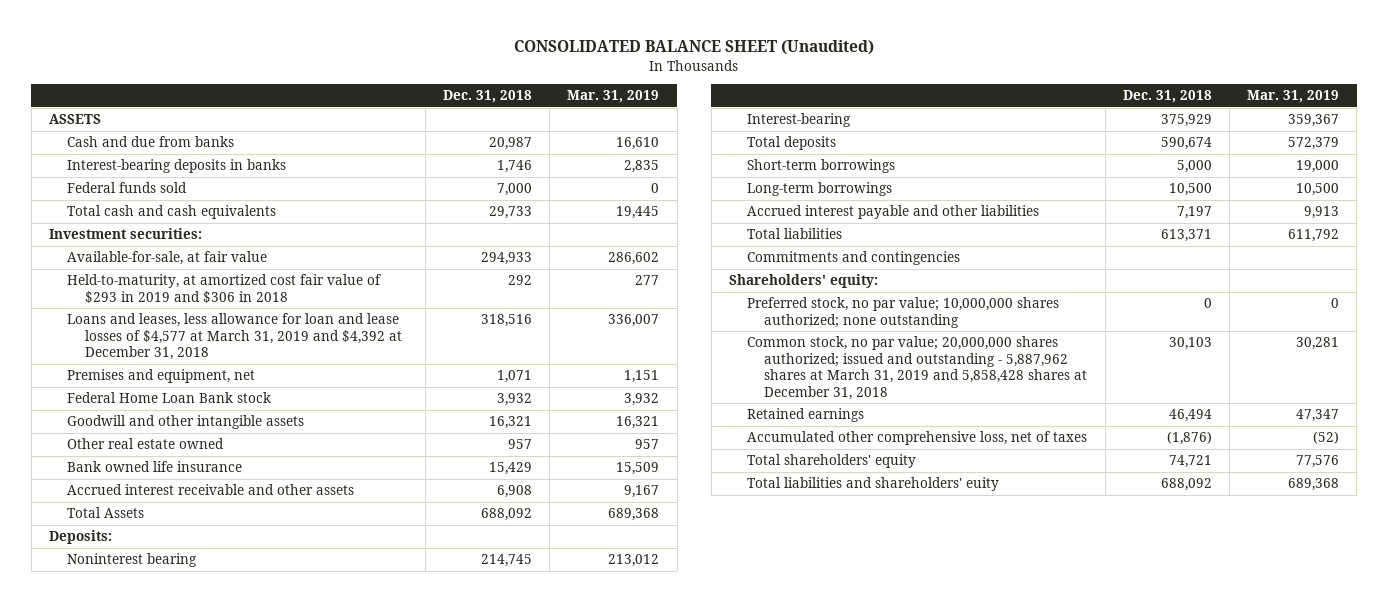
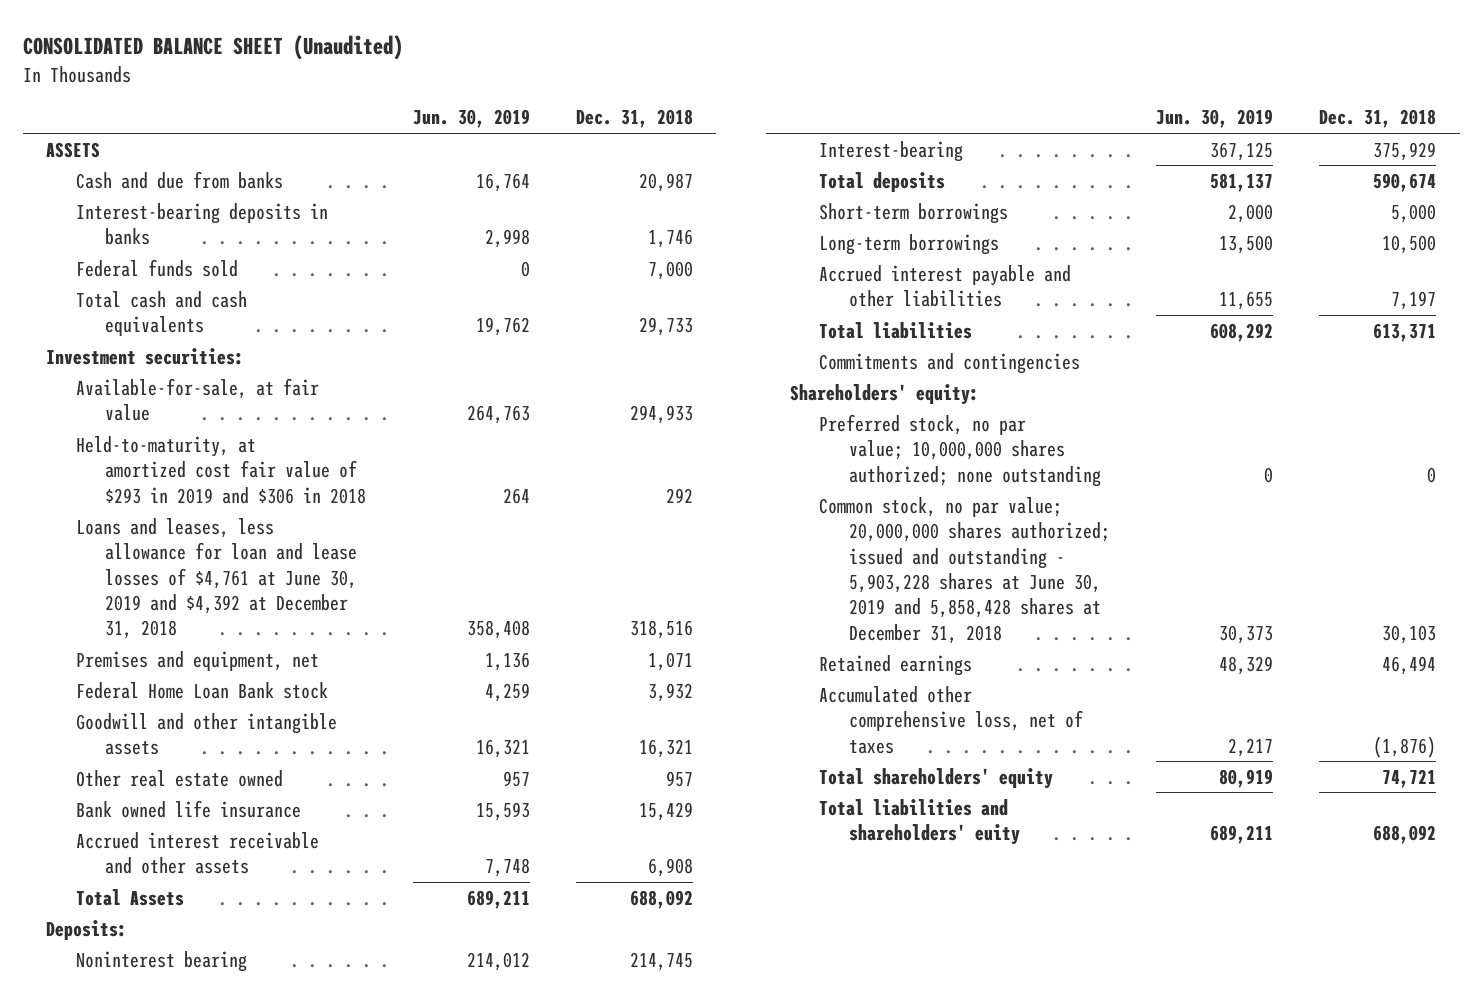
- | Dec. 31, 2018 | Mar. 31, 2019
+ | Jun. 30, 2019 | Dec. 31, 2018
- Loans and leases, less allowance for loan and lease losses of $4,577 at March 31, 2019 and $4,392 at December 31, 2018 | 318,516 | 336,007
+ Loans and leases, less allowance for loan and lease losses of $4,761 at June 30, 2019 and $4,392 at December 31, 2018 | 358,408 | 318,516
- Common stock, no par value; 20,000,000 shares authorized; issued and outstanding - 5,887,962 shares at March 31, 2019 and 5,858,428 shares at December 31, 2018 | 30,103 | 30,281
+ Common stock, no par value; 20,000,000 shares authorized; issued and outstanding - 5,903,228 shares at June 30, 2019 and 5,858,428 shares at December 31, 2018 | 30,373 | 30,103

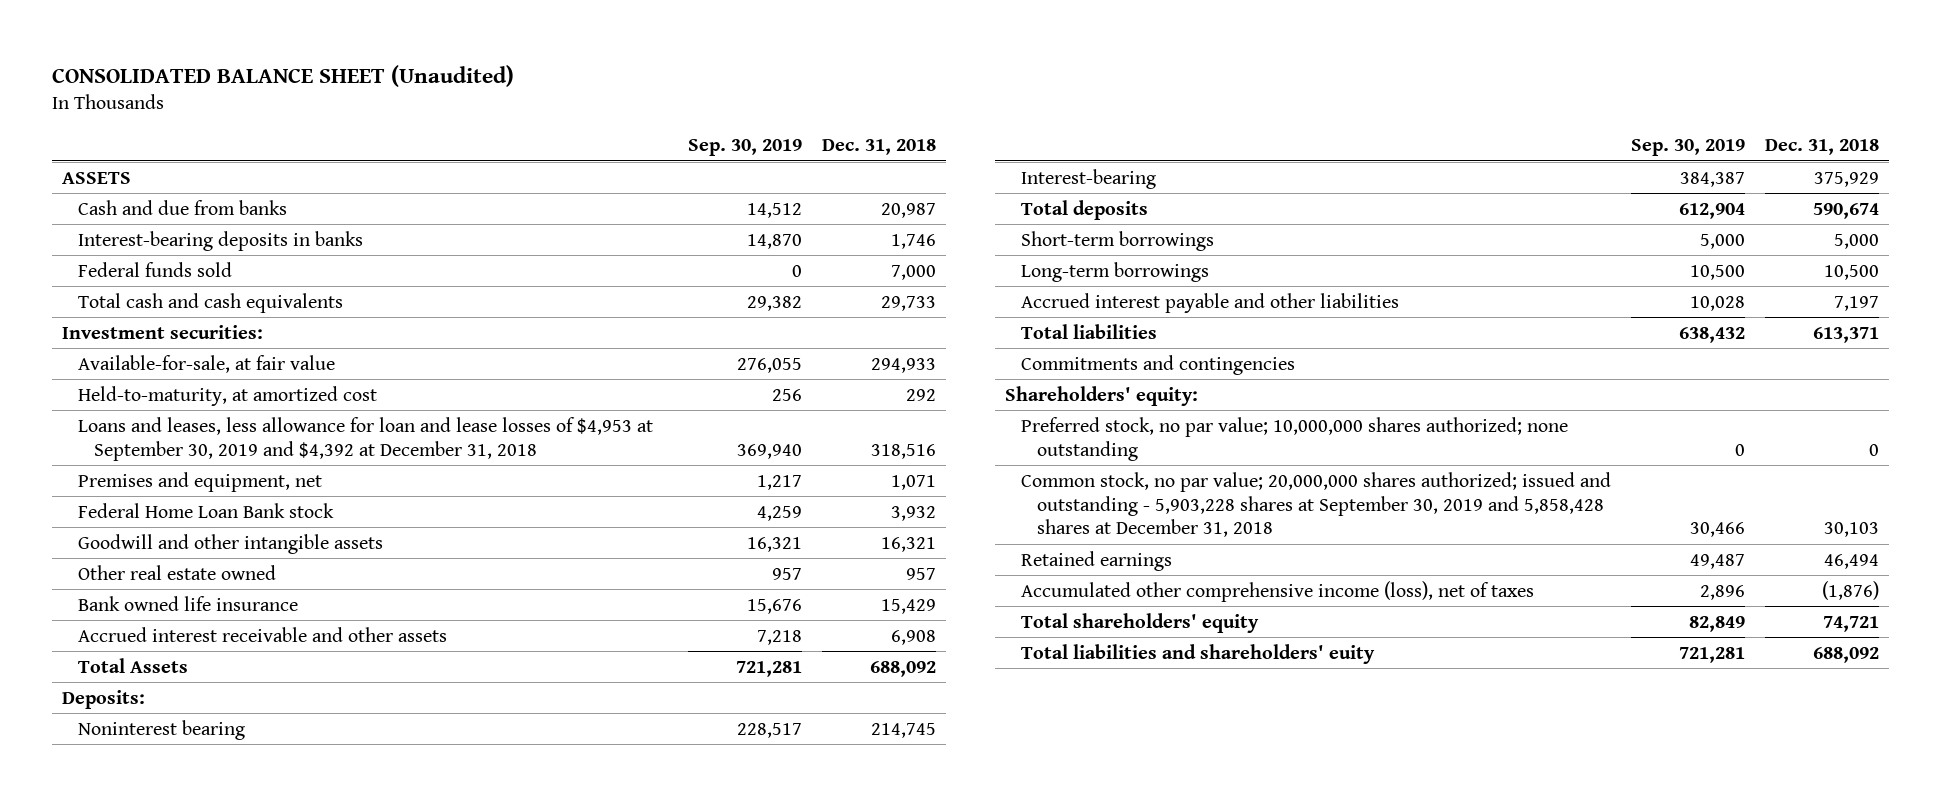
- | Jun. 30, 2019 | Dec. 31, 2018
+ | Sep. 30, 2019 | Dec. 31, 2018
- Held-to-maturity, at amortized cost fair value of $293 in 2019 and $306 in 2018 | 264 | 292
- Loans and leases, less allowance for loan and lease losses of $4,761 at June 30, 2019 and $4,392 at December 31, 2018 | 358,408 | 318,516
+ Held-to-maturity, at amortized cost | 256 | 292
+ Loans and leases, less allowance for loan and lease losses of $4,953 at September 30, 2019 and $4,392 at December 31, 2018 | 369,940 | 318,516
- Common stock, no par value; 20,000,000 shares authorized; issued and outstanding - 5,903,228 shares at June 30, 2019 and 5,858,428 shares at December 31, 2018 | 30,373 | 30,103
+ Common stock, no par value; 20,000,000 shares authorized; issued and outstanding - 5,903,228 shares at September 30, 2019 and 5,858,428 shares at December 31, 2018 | 30,466 | 30,103
- Accumulated other comprehensive loss, net of taxes | 2,217 | (1,876)
+ Accumulated other comprehensive income (loss), net of taxes | 2,896 | (1,876)

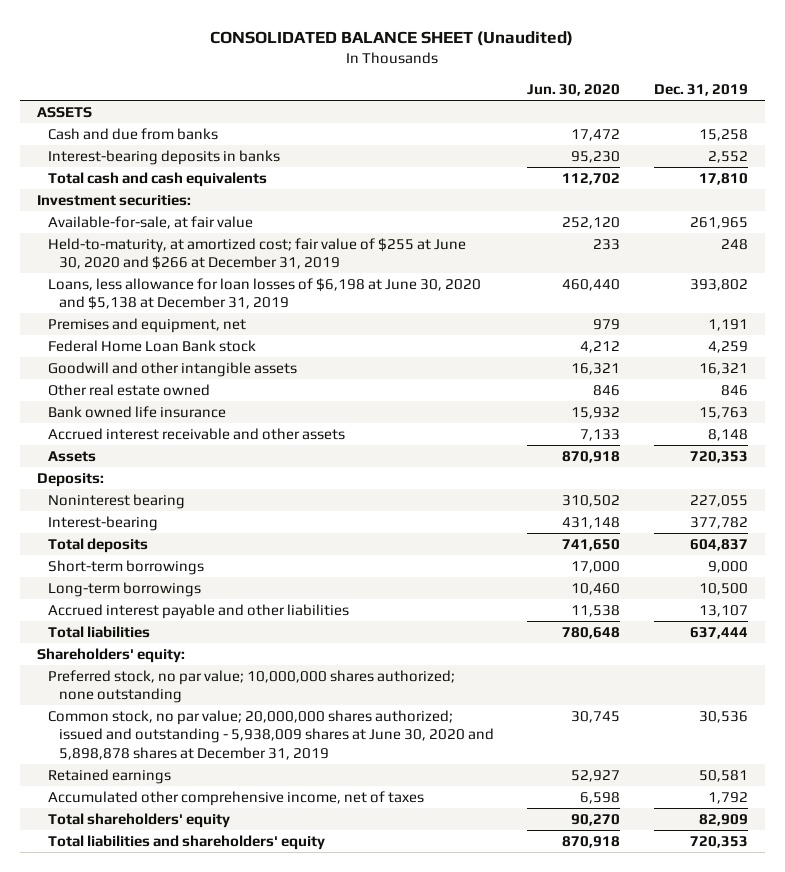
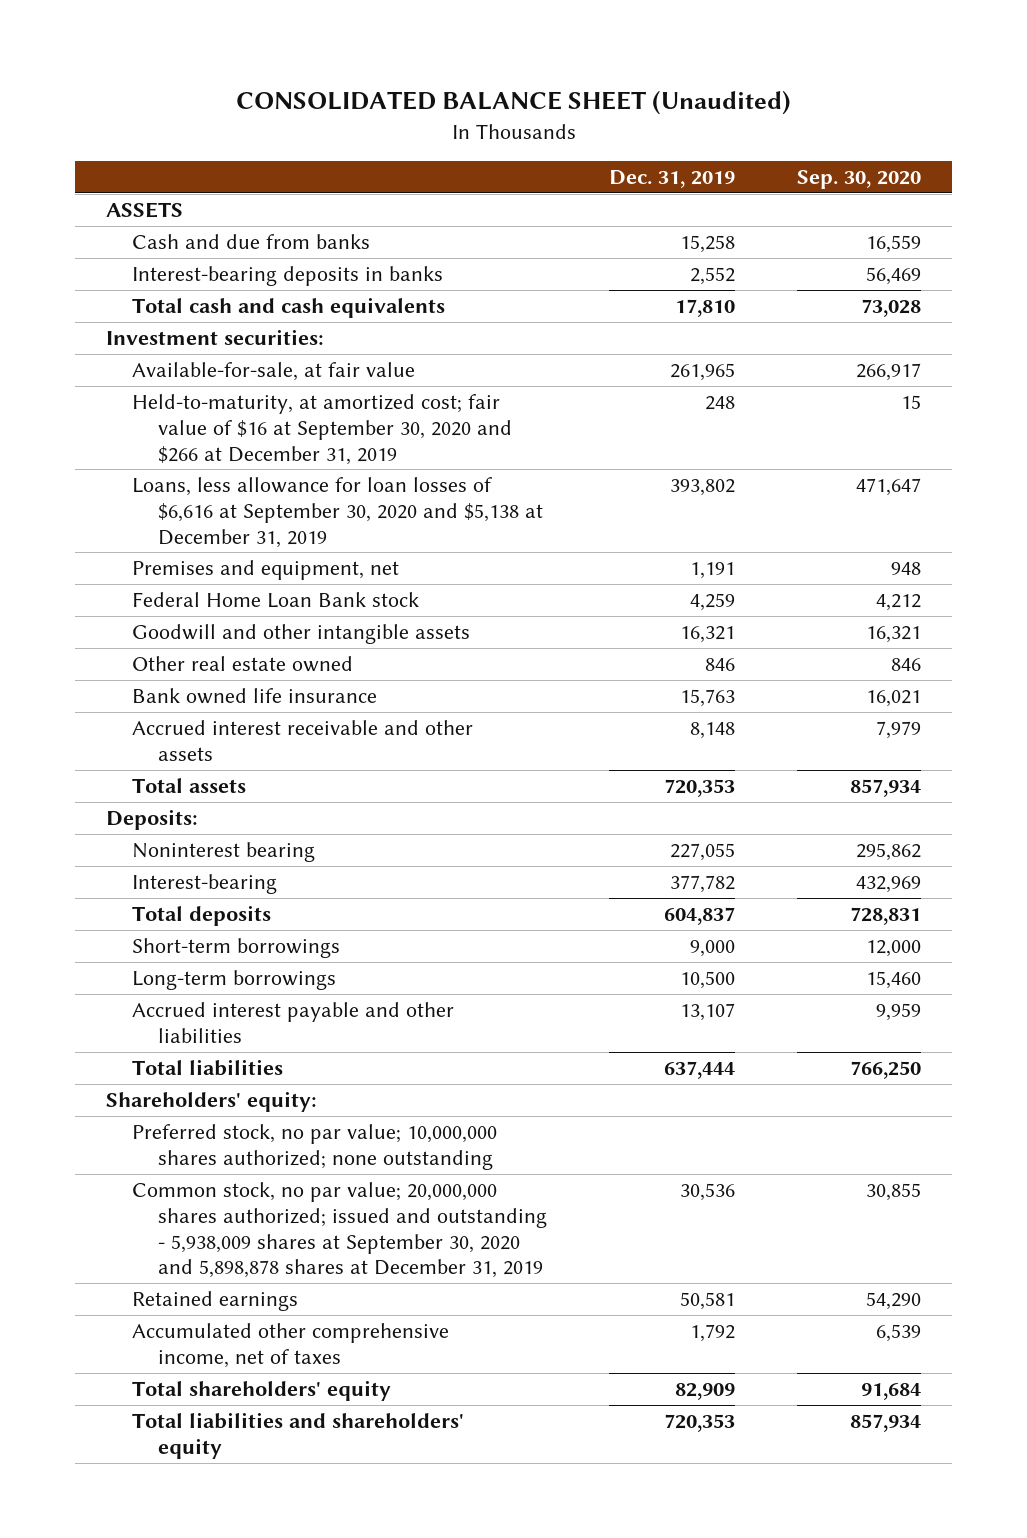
- | Jun. 30, 2020 | Dec. 31, 2019
+ | Dec. 31, 2019 | Sep. 30, 2020
- Held-to-maturity, at amortized cost; fair value of $255 at June 30, 2020 and $266 at December 31, 2019 | 233 | 248
- Loans, less allowance for loan losses of $6,198 at June 30, 2020 and $5,138 at December 31, 2019 | 460,440 | 393,802
+ Held-to-maturity, at amortized cost; fair value of $16 at September 30, 2020 and $266 at December 31, 2019 | 248 | 15
+ Loans, less allowance for loan losses of $6,616 at September 30, 2020 and $5,138 at December 31, 2019 | 393,802 | 471,647
- Assets | 870,918 | 720,353
+ Total assets | 720,353 | 857,934
- Common stock, no par value; 20,000,000 shares authorized; issued and outstanding - 5,938,009 shares at June 30, 2020 and 5,898,878 shares at December 31, 2019 | 30,745 | 30,536
+ Common stock, no par value; 20,000,000 shares authorized; issued and outstanding - 5,938,009 shares at September 30, 2020 and 5,898,878 shares at December 31, 2019 | 30,536 | 30,855

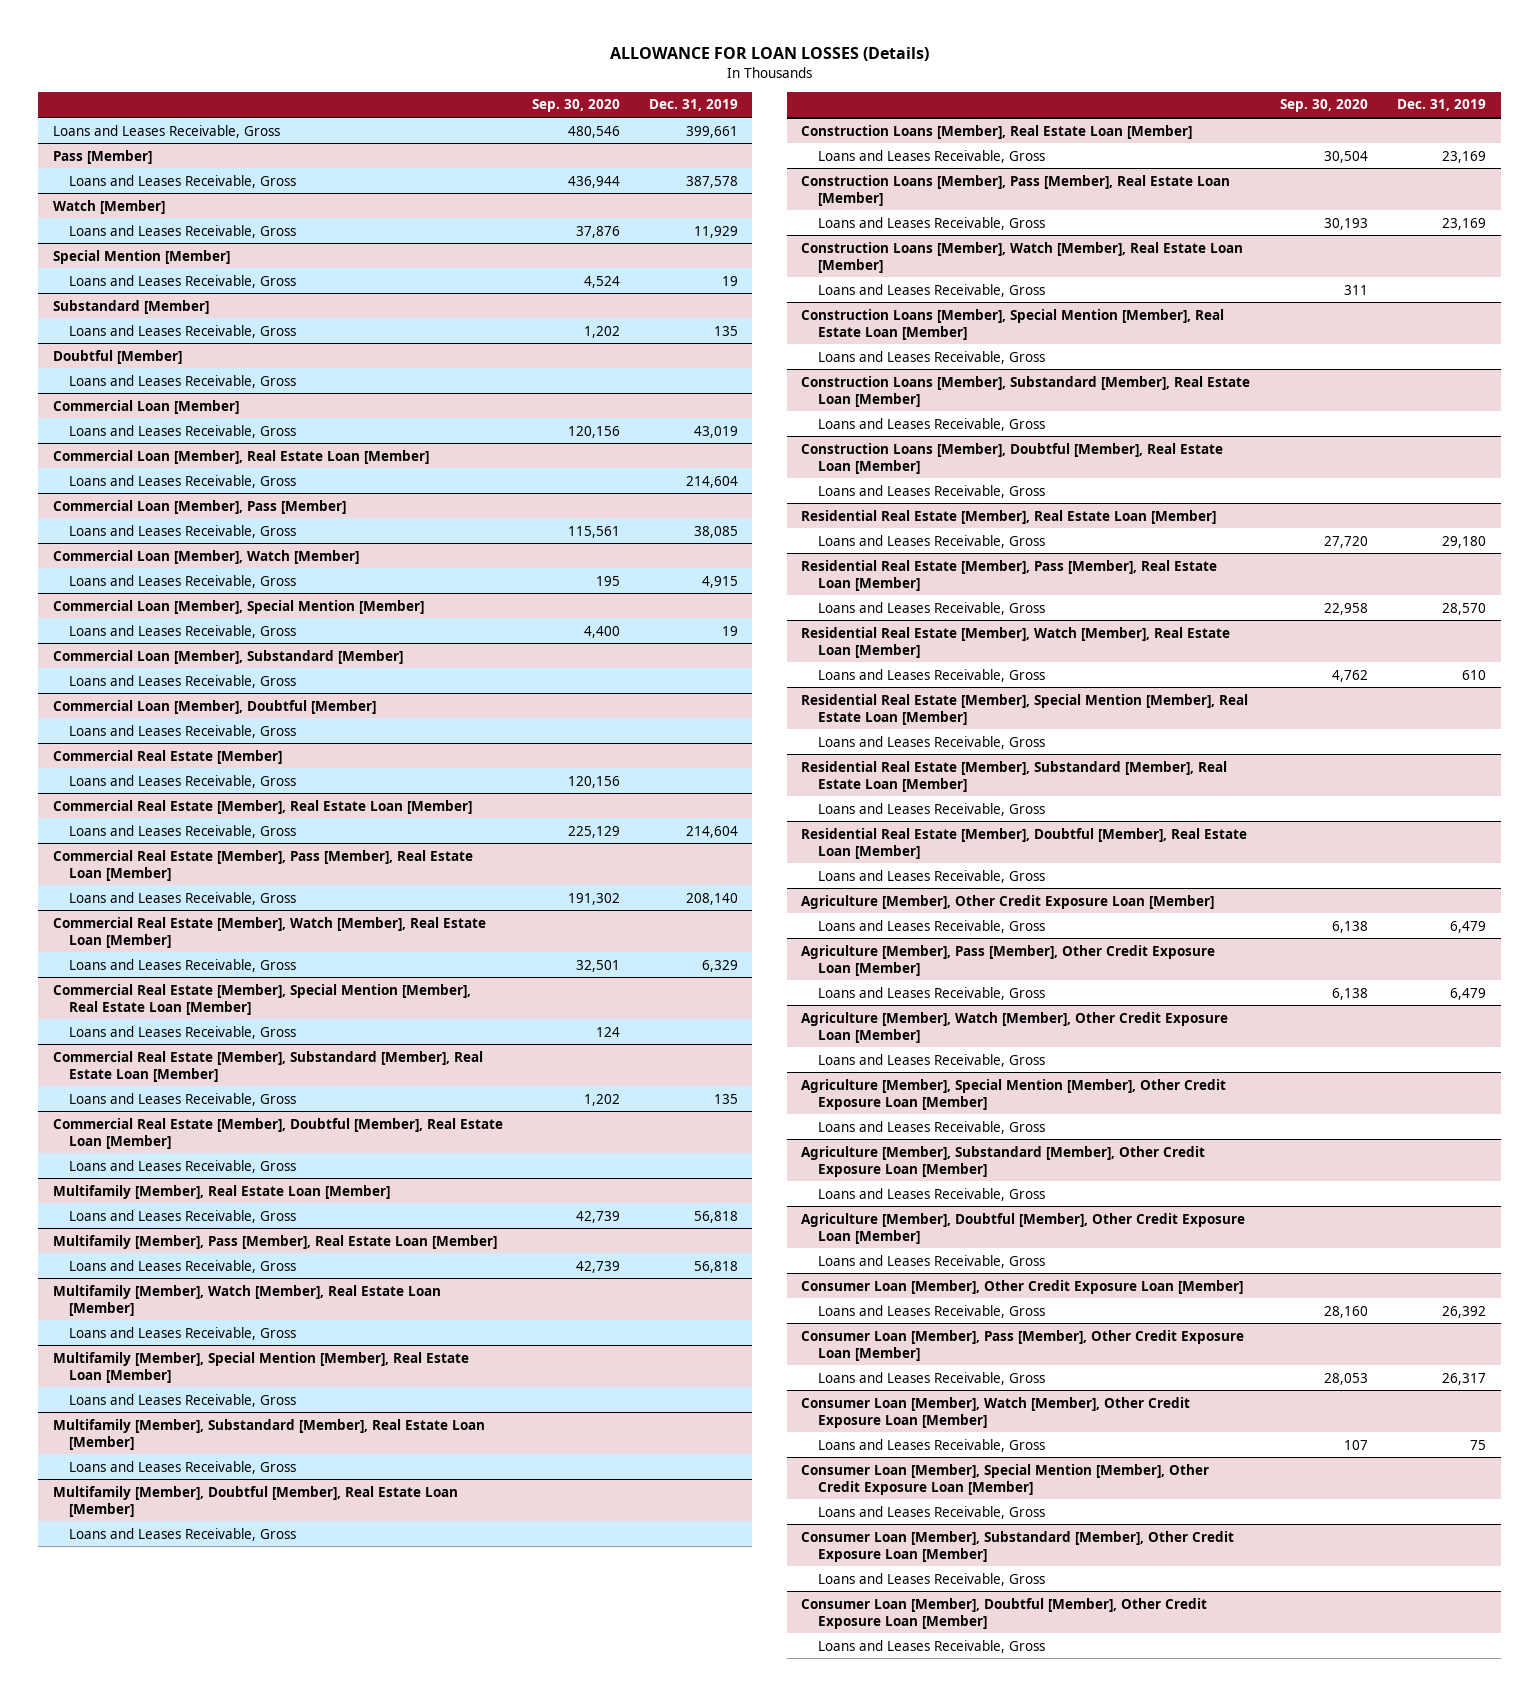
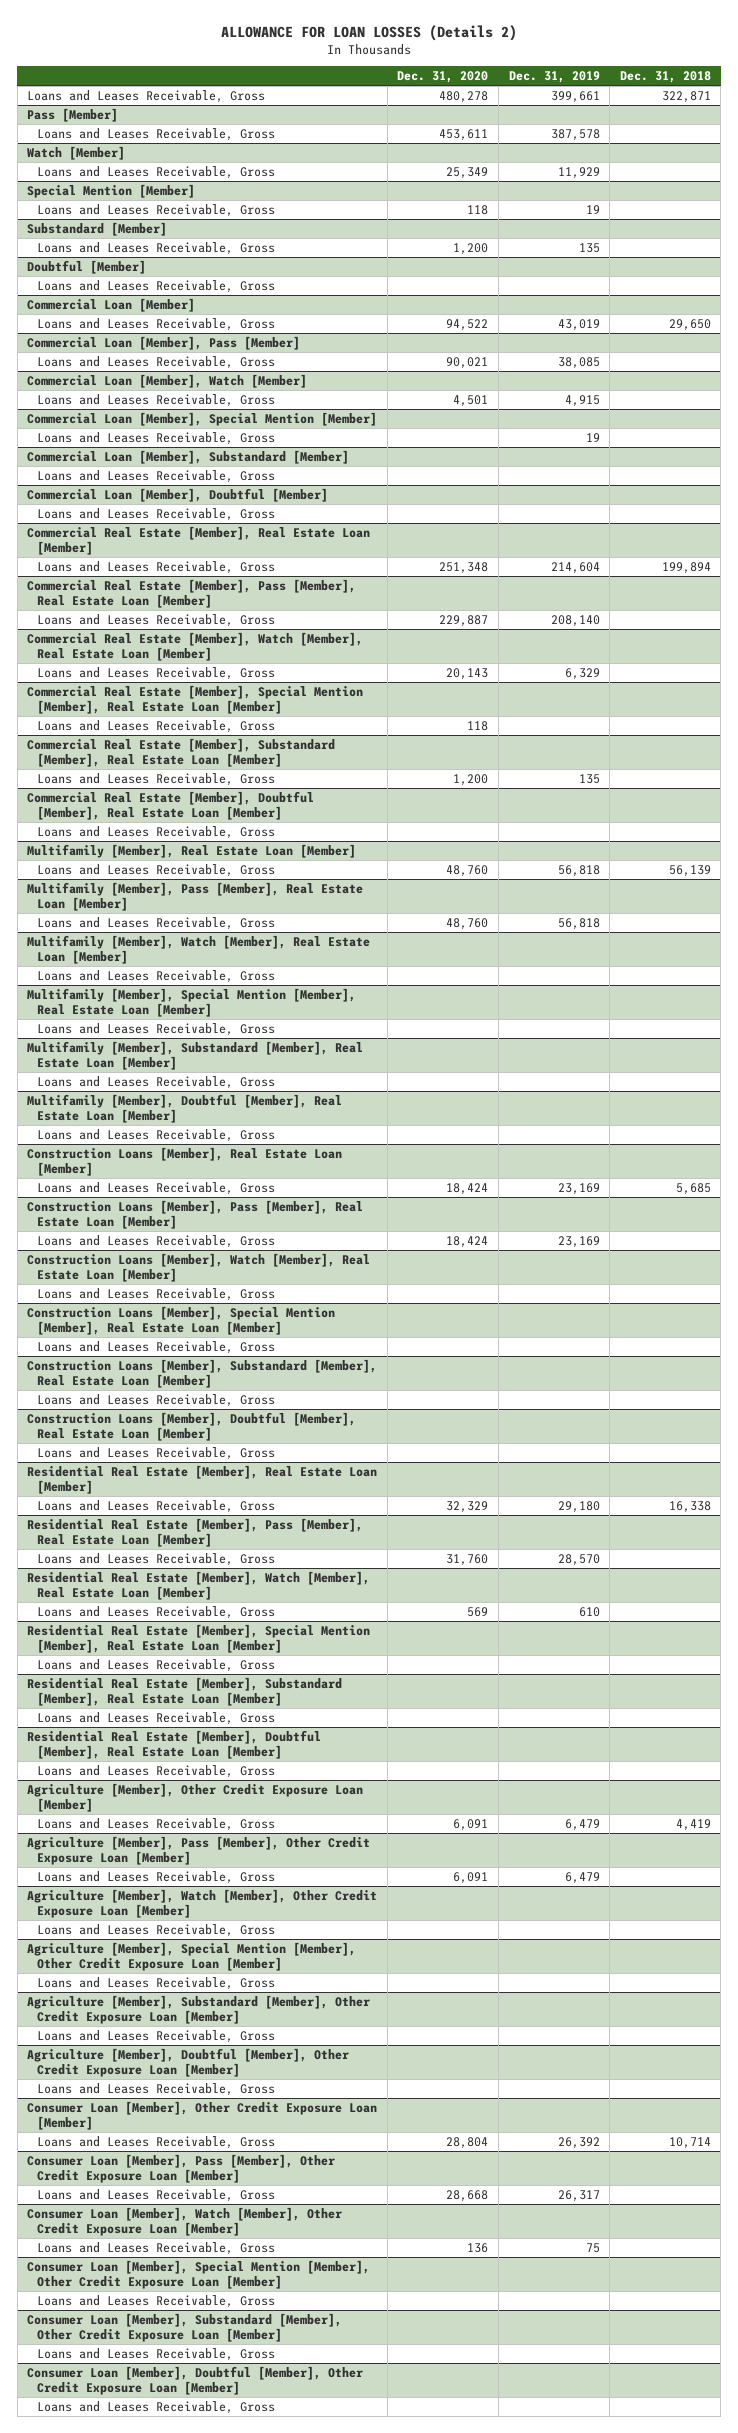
- ALLOWANCE FOR LOAN LOSSES (Details)
+ ALLOWANCE FOR LOAN LOSSES (Details 2)
- | Sep. 30, 2020 | Dec. 31, 2019
+ | Dec. 31, 2020 | Dec. 31, 2019 | Dec. 31, 2018
- Commercial Loan [Member], Real Estate Loan [Member]
- Loans and Leases Receivable, Gross | | 214,604
- Commercial Real Estate [Member]
- Loans and Leases Receivable, Gross | 120,156 |

